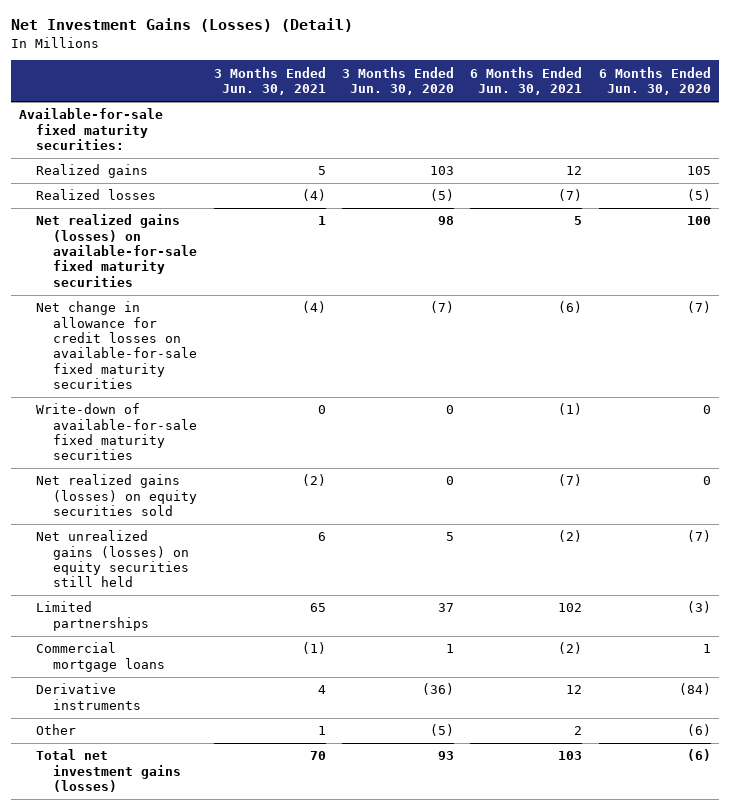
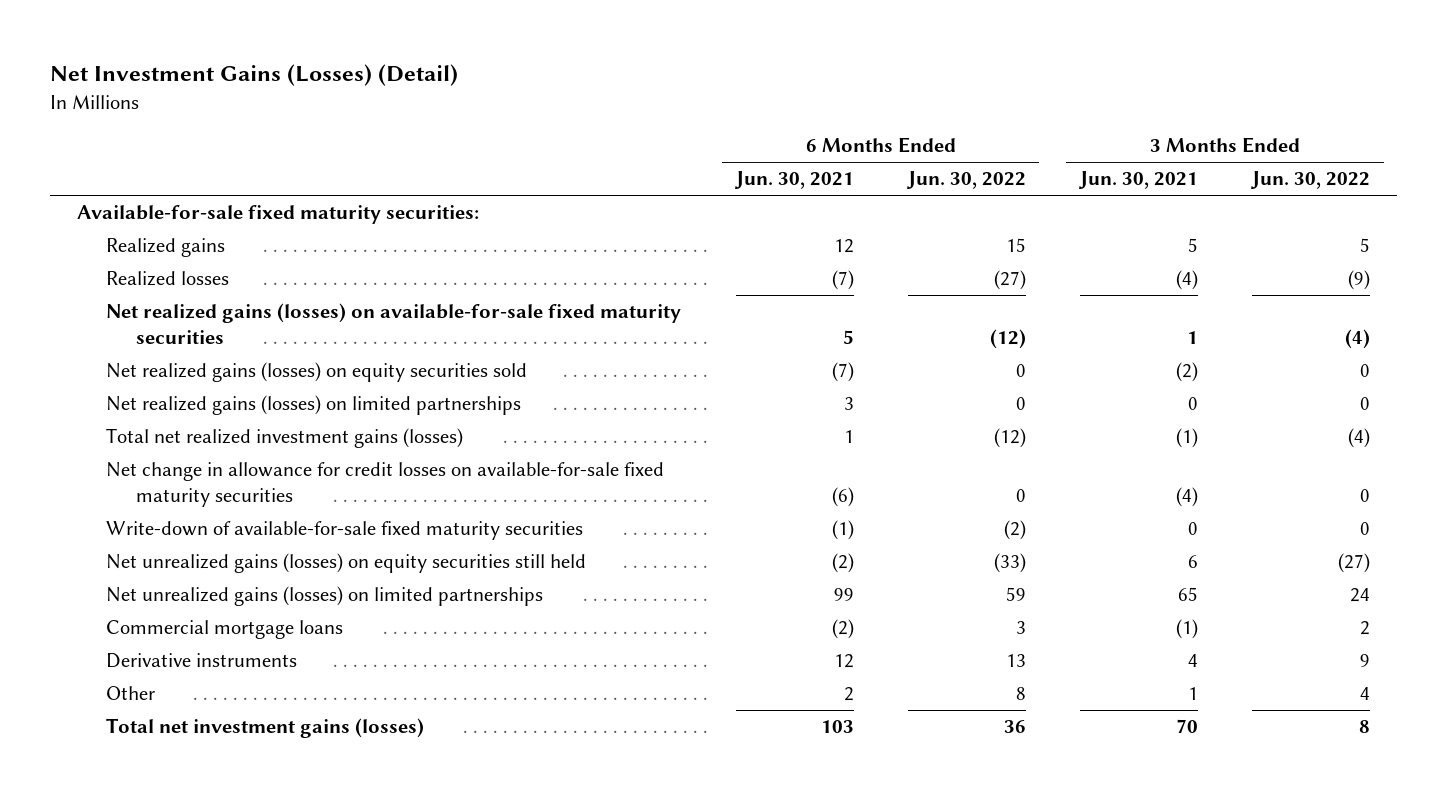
- | 3 Months Ended Jun. 30, 2021 | 3 Months Ended Jun. 30, 2020 | 6 Months Ended Jun. 30, 2021 | 6 Months Ended Jun. 30, 2020
+ | 6 Months Ended Jun. 30, 2021 | 6 Months Ended Jun. 30, 2022 | 3 Months Ended Jun. 30, 2021 | 3 Months Ended Jun. 30, 2022
moved up: Net realized gains (losses) on equity securities sold | (7) | 0 | (2) | 0
+ Net realized gains (losses) on limited partnerships | 3 | 0 | 0 | 0
+ Total net realized investment gains (losses) | 1 | (12) | (1) | (4)
- Limited partnerships | 65 | 37 | 102 | (3)
+ Net unrealized gains (losses) on limited partnerships | 99 | 59 | 65 | 24

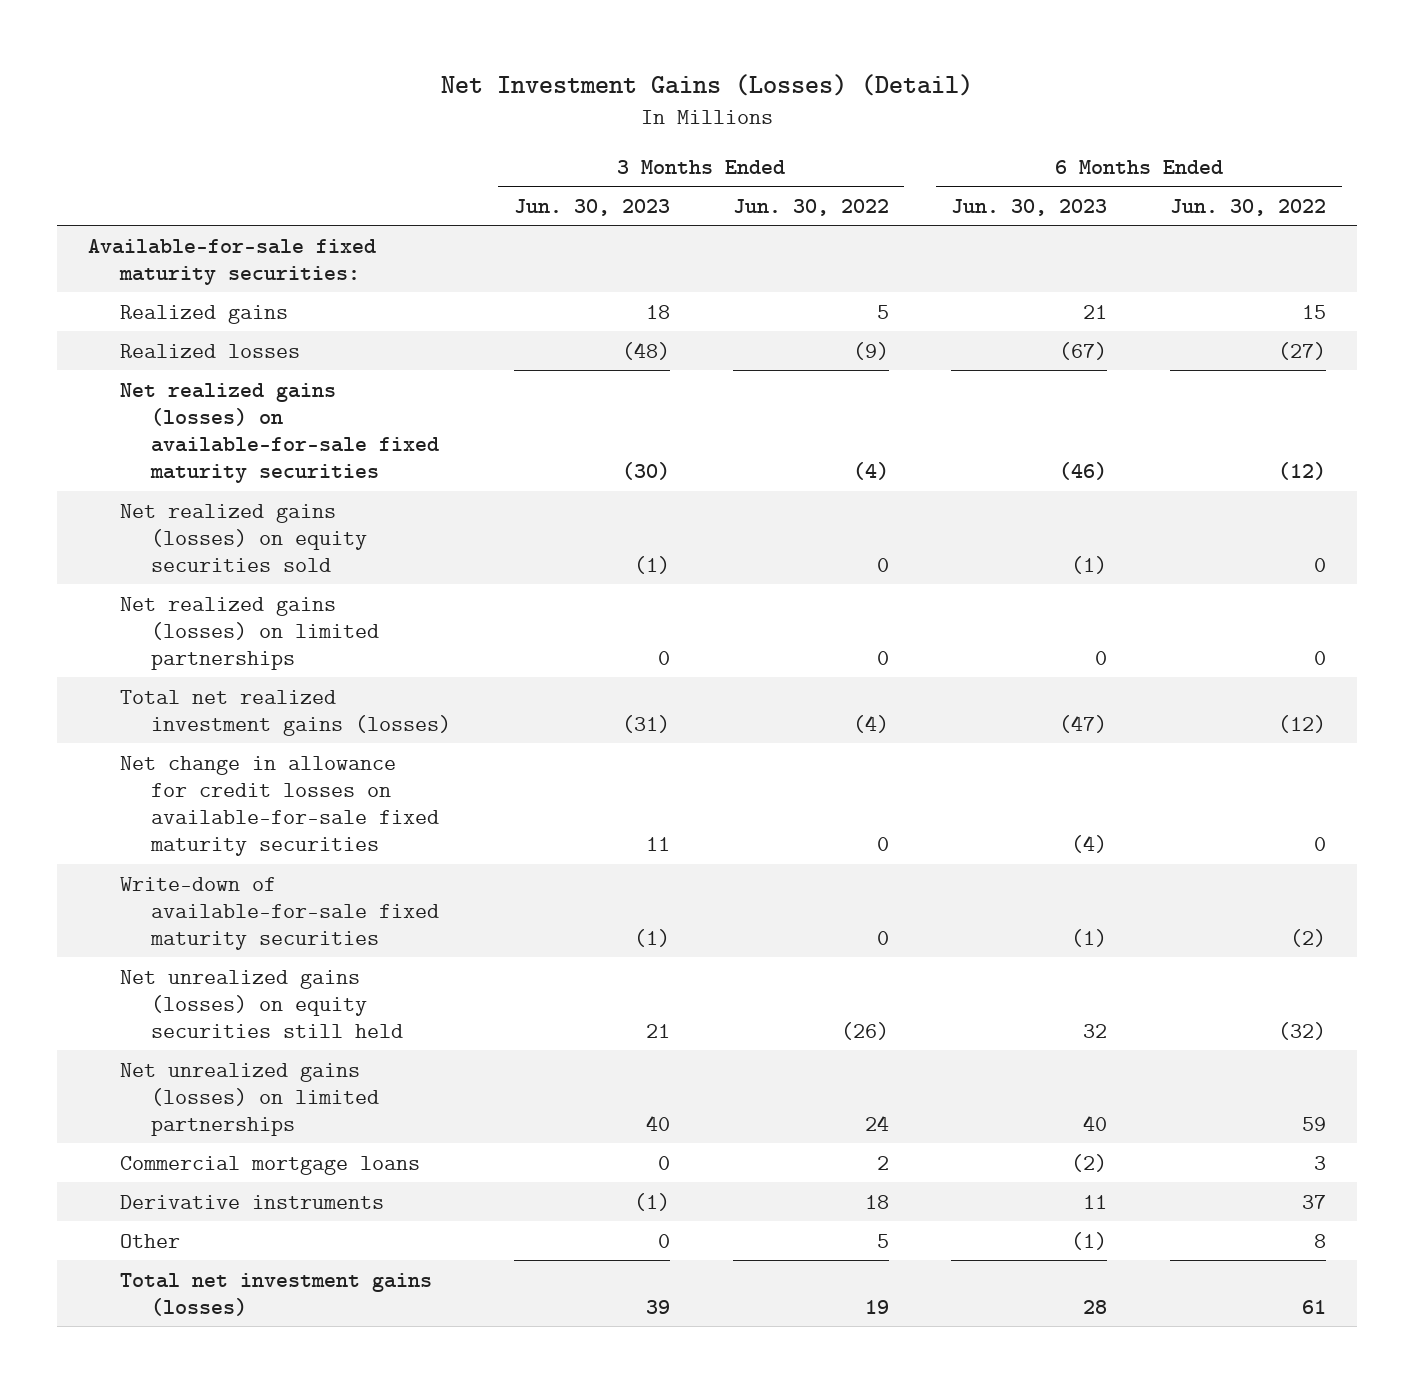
- | 6 Months Ended Jun. 30, 2021 | 6 Months Ended Jun. 30, 2022 | 3 Months Ended Jun. 30, 2021 | 3 Months Ended Jun. 30, 2022
+ | 3 Months Ended Jun. 30, 2023 | 3 Months Ended Jun. 30, 2022 | 6 Months Ended Jun. 30, 2023 | 6 Months Ended Jun. 30, 2022
- Net unrealized gains (losses) on equity securities still held | (2) | (33) | 6 | (27)
+ Net unrealized gains (losses) on equity securities still held | 21 | (26) | 32 | (32)
- Derivative instruments | 12 | 13 | 4 | 9
- Other | 2 | 8 | 1 | 4
- Total net investment gains (losses) | 103 | 36 | 70 | 8
+ Derivative instruments | (1) | 18 | 11 | 37
+ Other | 0 | 5 | (1) | 8
+ Total net investment gains (losses) | 39 | 19 | 28 | 61

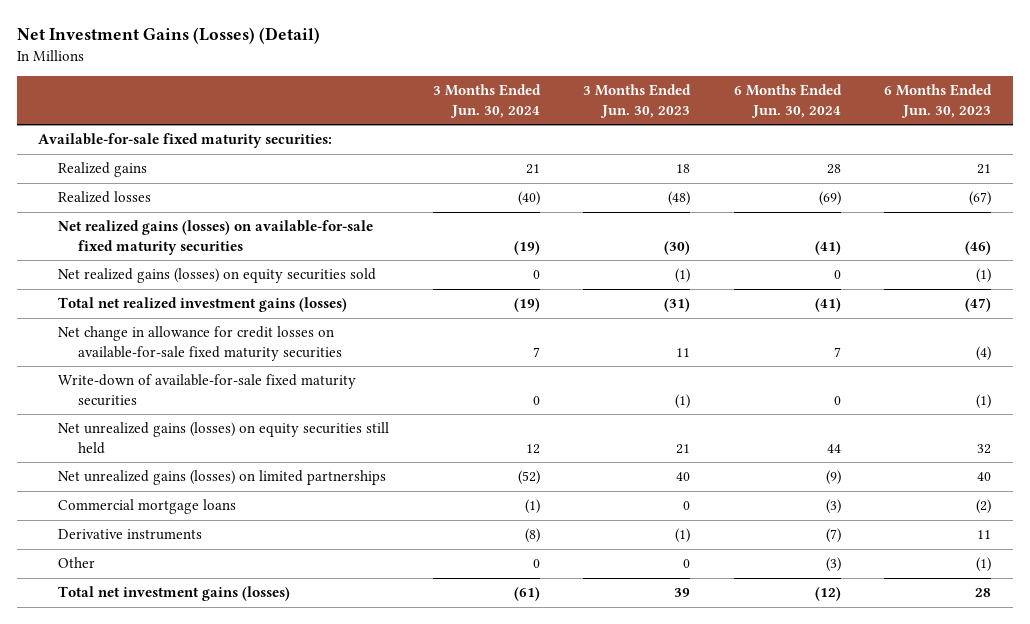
- | 3 Months Ended Jun. 30, 2023 | 3 Months Ended Jun. 30, 2022 | 6 Months Ended Jun. 30, 2023 | 6 Months Ended Jun. 30, 2022
+ | 3 Months Ended Jun. 30, 2024 | 3 Months Ended Jun. 30, 2023 | 6 Months Ended Jun. 30, 2024 | 6 Months Ended Jun. 30, 2023
- Net realized gains (losses) on limited partnerships | 0 | 0 | 0 | 0

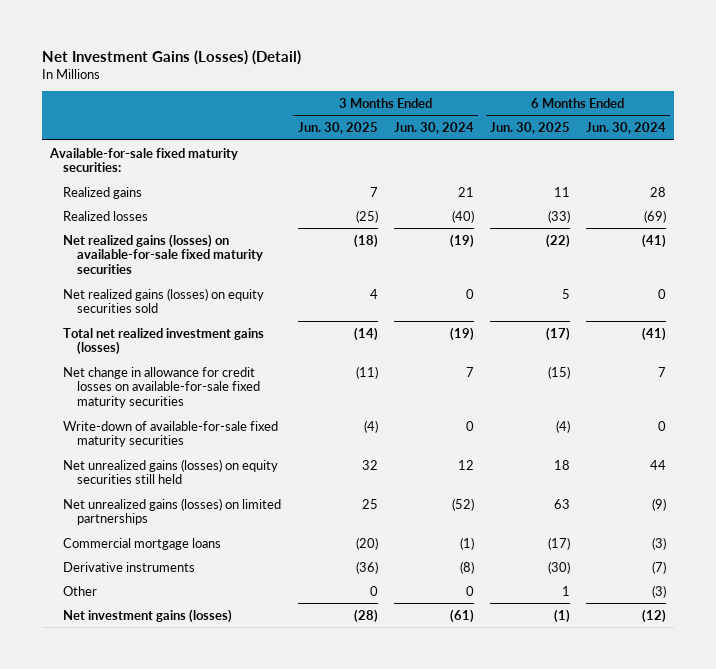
- | 3 Months Ended Jun. 30, 2024 | 3 Months Ended Jun. 30, 2023 | 6 Months Ended Jun. 30, 2024 | 6 Months Ended Jun. 30, 2023
+ | 3 Months Ended Jun. 30, 2025 | 3 Months Ended Jun. 30, 2024 | 6 Months Ended Jun. 30, 2025 | 6 Months Ended Jun. 30, 2024
- Total net investment gains (losses) | (61) | 39 | (12) | 28
+ Net investment gains (losses) | (28) | (61) | (1) | (12)

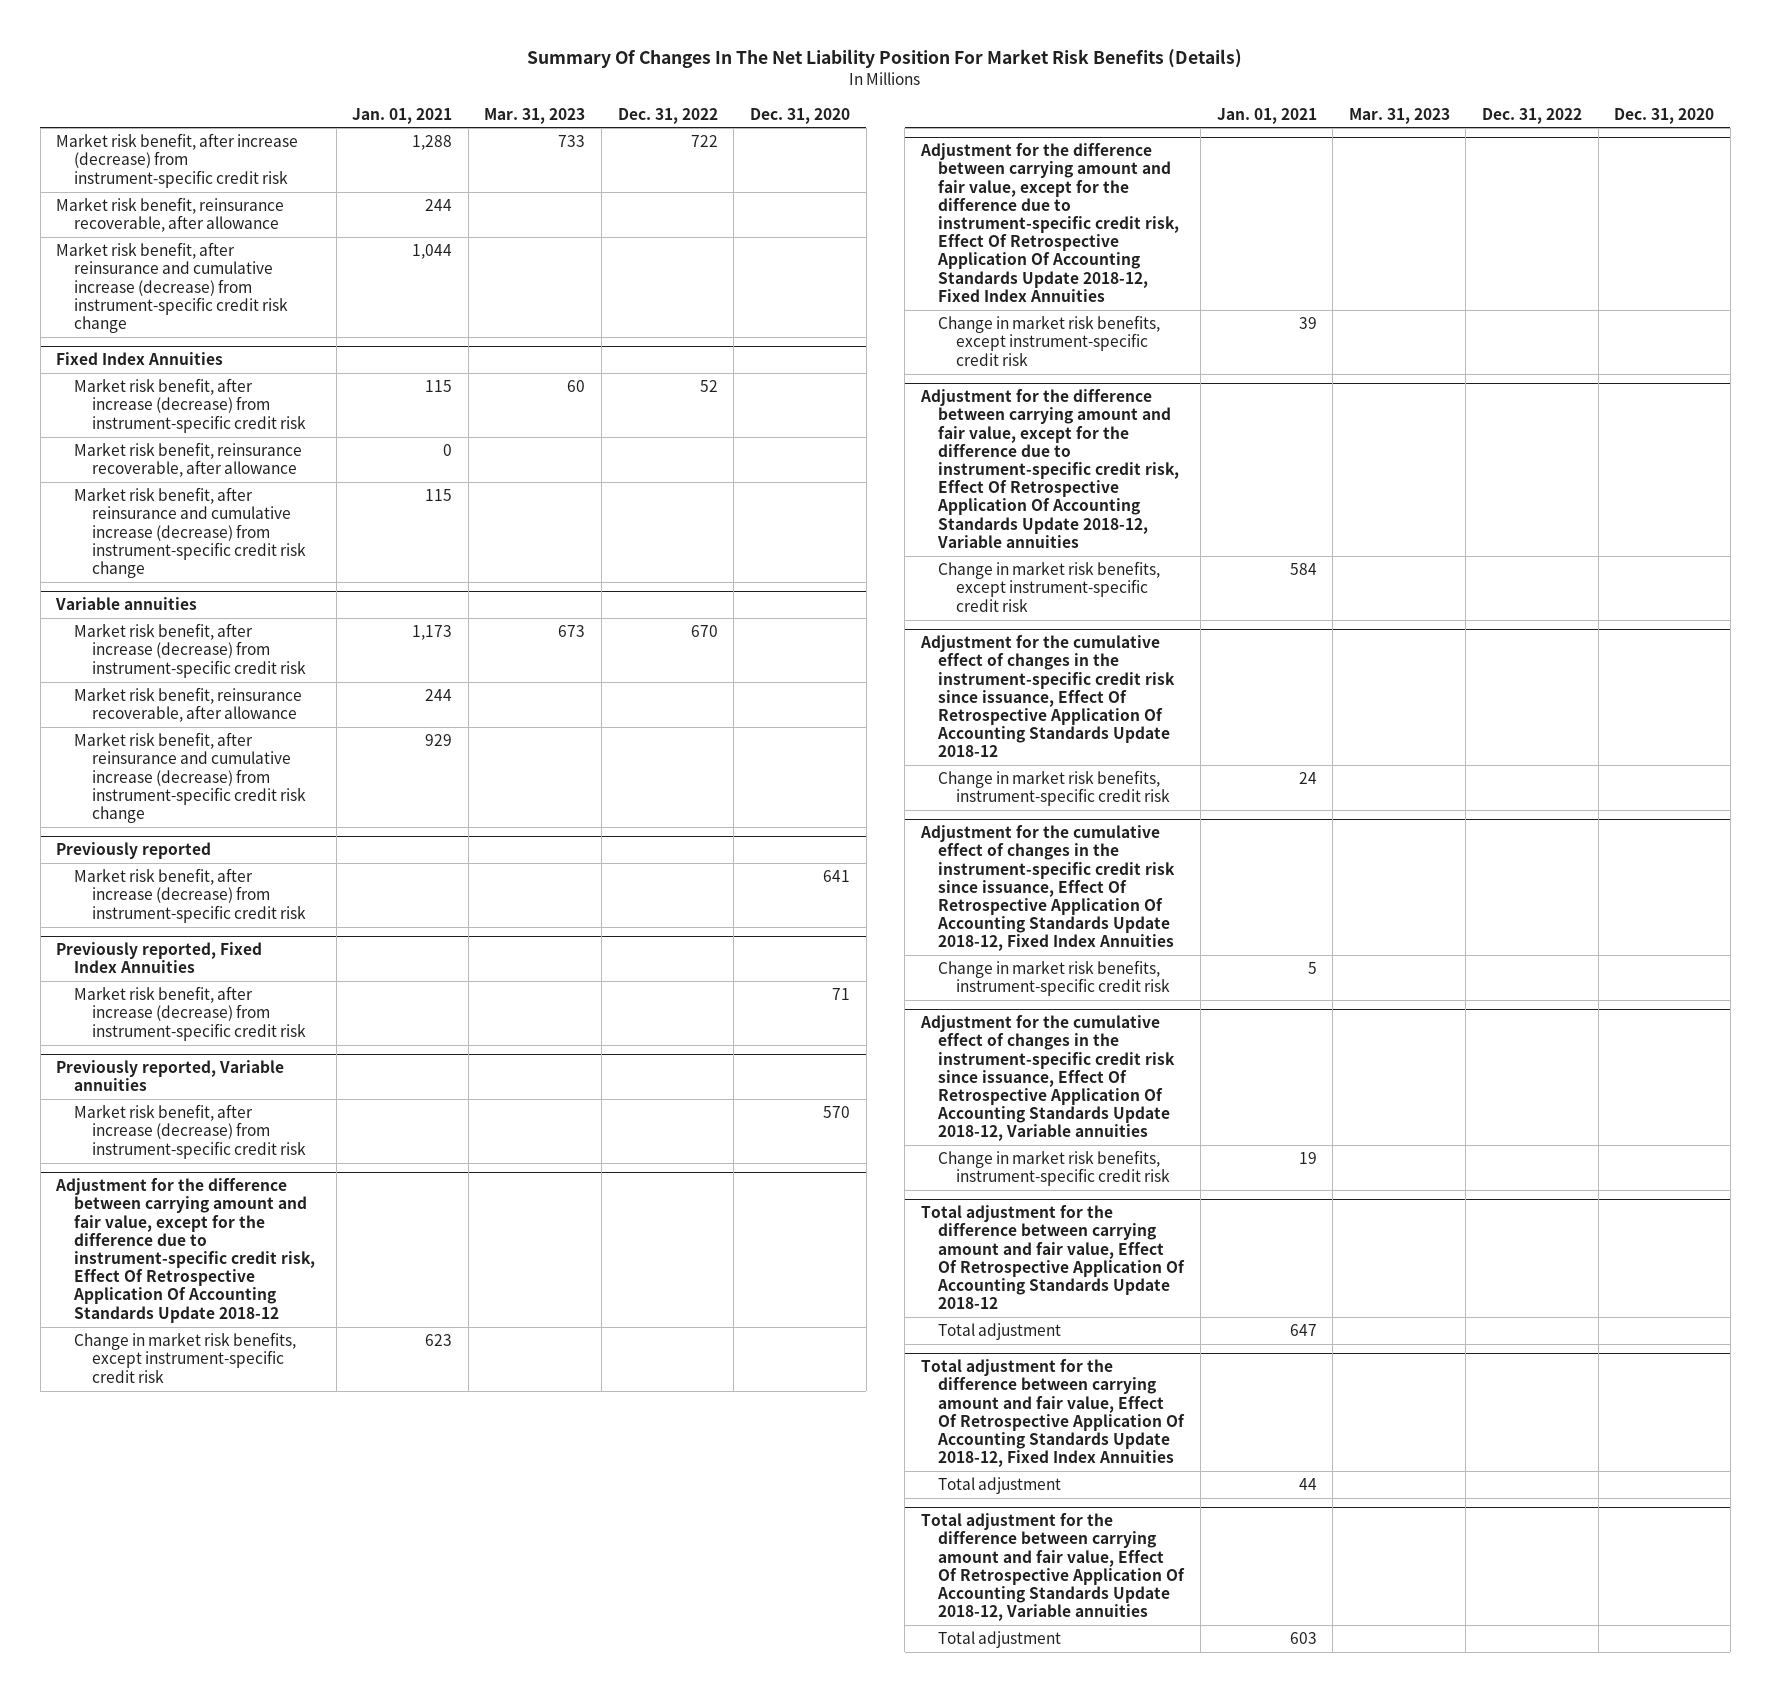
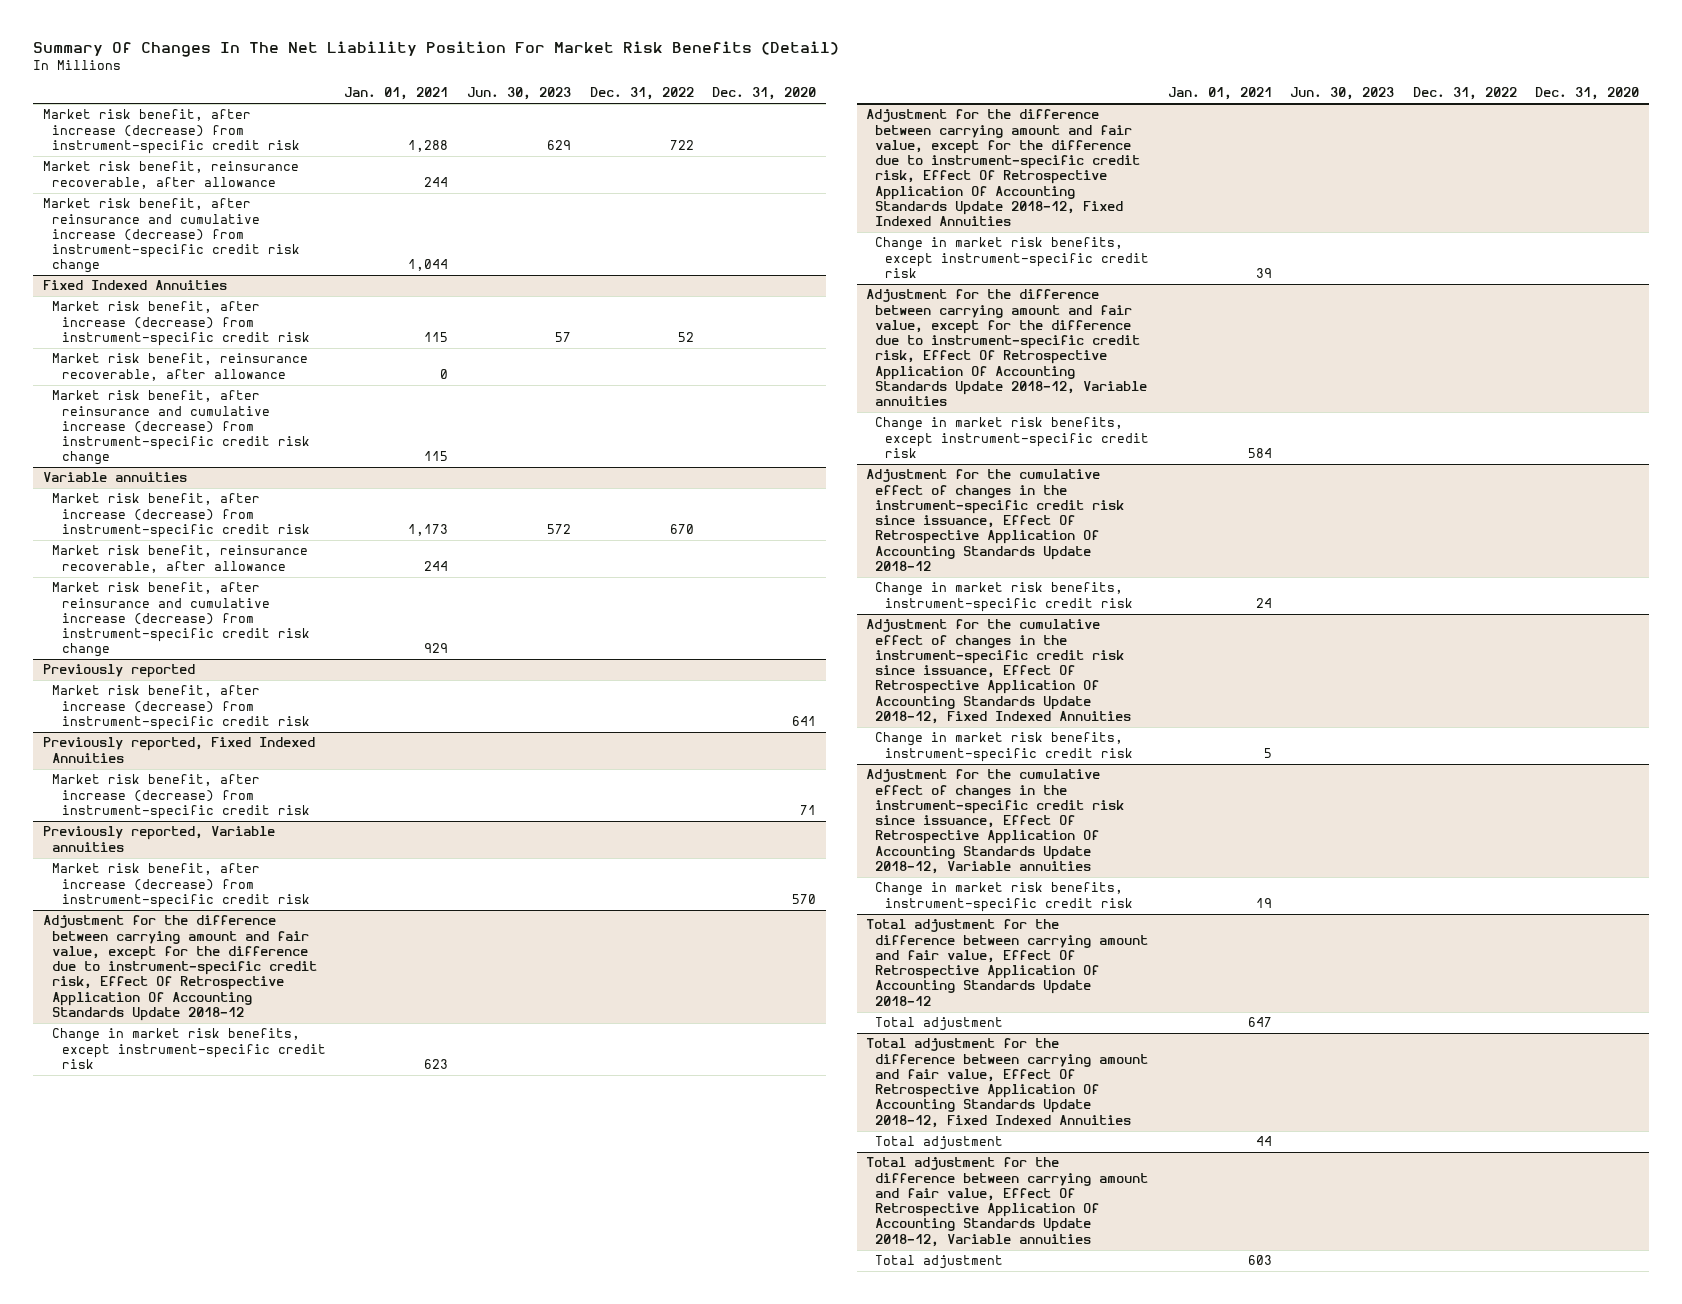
- Summary Of Changes In The Net Liability Position For Market Risk Benefits (Details)
+ Summary Of Changes In The Net Liability Position For Market Risk Benefits (Detail)
- | Jan. 01, 2021 | Mar. 31, 2023 | Dec. 31, 2022 | Dec. 31, 2020
+ | Jan. 01, 2021 | Jun. 30, 2023 | Dec. 31, 2022 | Dec. 31, 2020
- Fixed Index Annuities
+ Fixed Indexed Annuities
- Previously reported, Fixed Index Annuities
+ Previously reported, Fixed Indexed Annuities
- Adjustment for the difference between carrying amount and fair value, except for the difference due to instrument-specific credit risk, Effect Of Retrospective Application Of Accounting Standards Update 2018-12, Fixed Index Annuities
+ Adjustment for the difference between carrying amount and fair value, except for the difference due to instrument-specific credit risk, Effect Of Retrospective Application Of Accounting Standards Update 2018-12, Fixed Indexed Annuities
- Adjustment for the cumulative effect of changes in the instrument-specific credit risk since issuance, Effect Of Retrospective Application Of Accounting Standards Update 2018-12, Fixed Index Annuities
+ Adjustment for the cumulative effect of changes in the instrument-specific credit risk since issuance, Effect Of Retrospective Application Of Accounting Standards Update 2018-12, Fixed Indexed Annuities
- Total adjustment for the difference between carrying amount and fair value, Effect Of Retrospective Application Of Accounting Standards Update 2018-12, Fixed Index Annuities
+ Total adjustment for the difference between carrying amount and fair value, Effect Of Retrospective Application Of Accounting Standards Update 2018-12, Fixed Indexed Annuities

